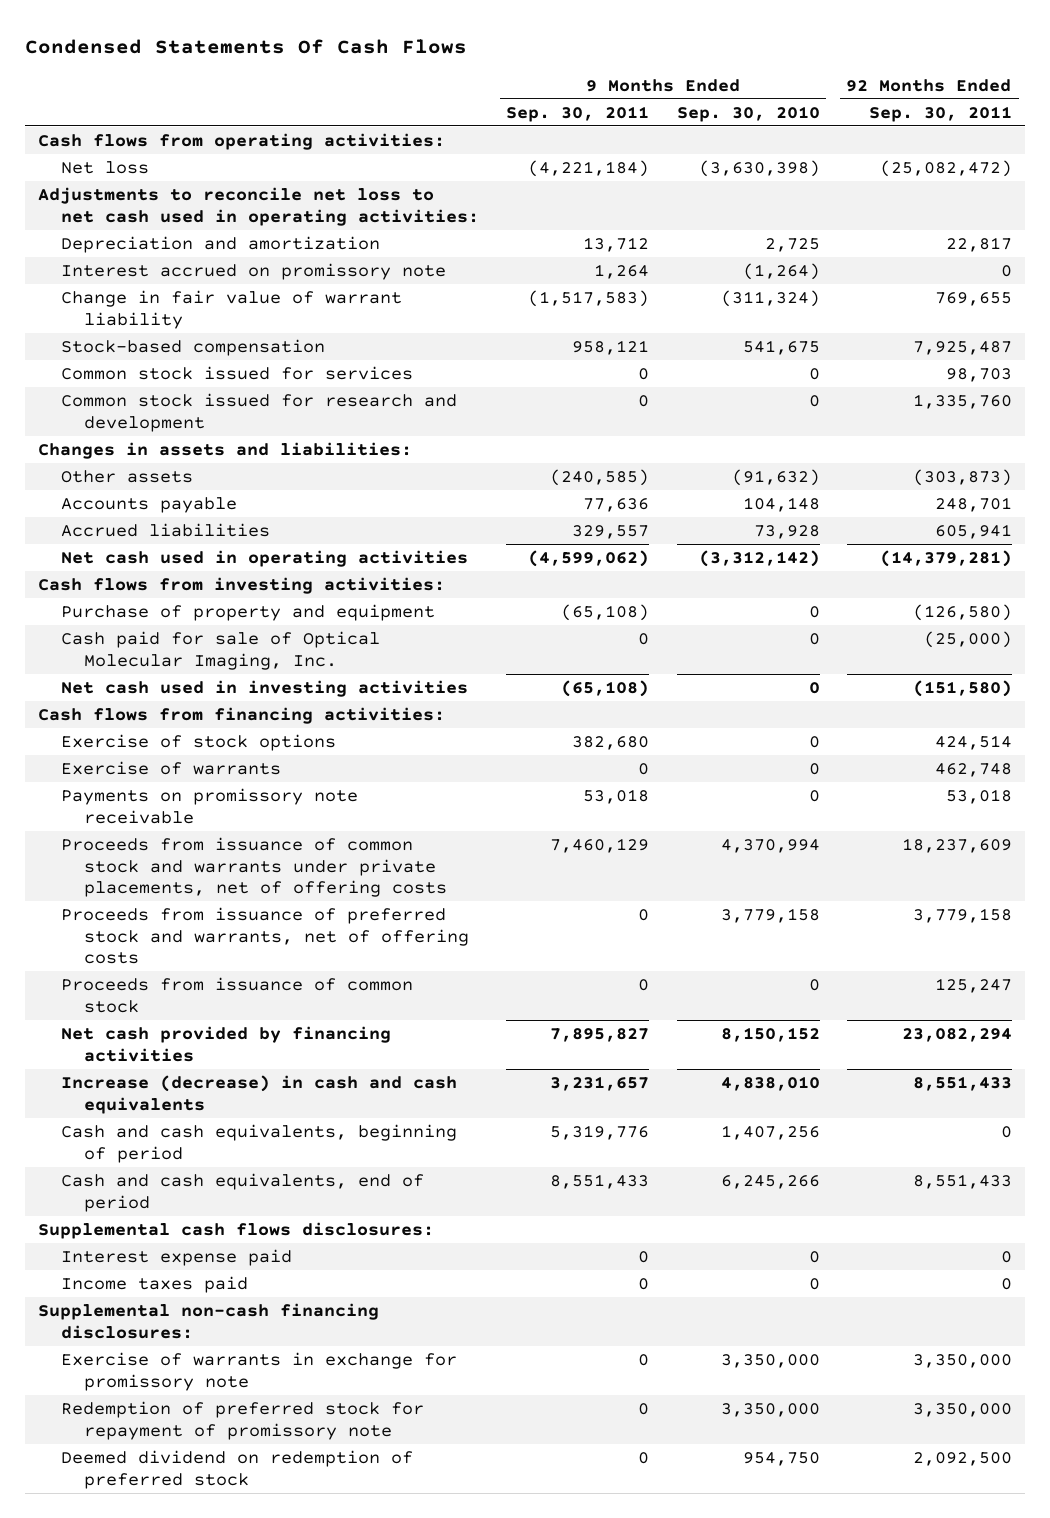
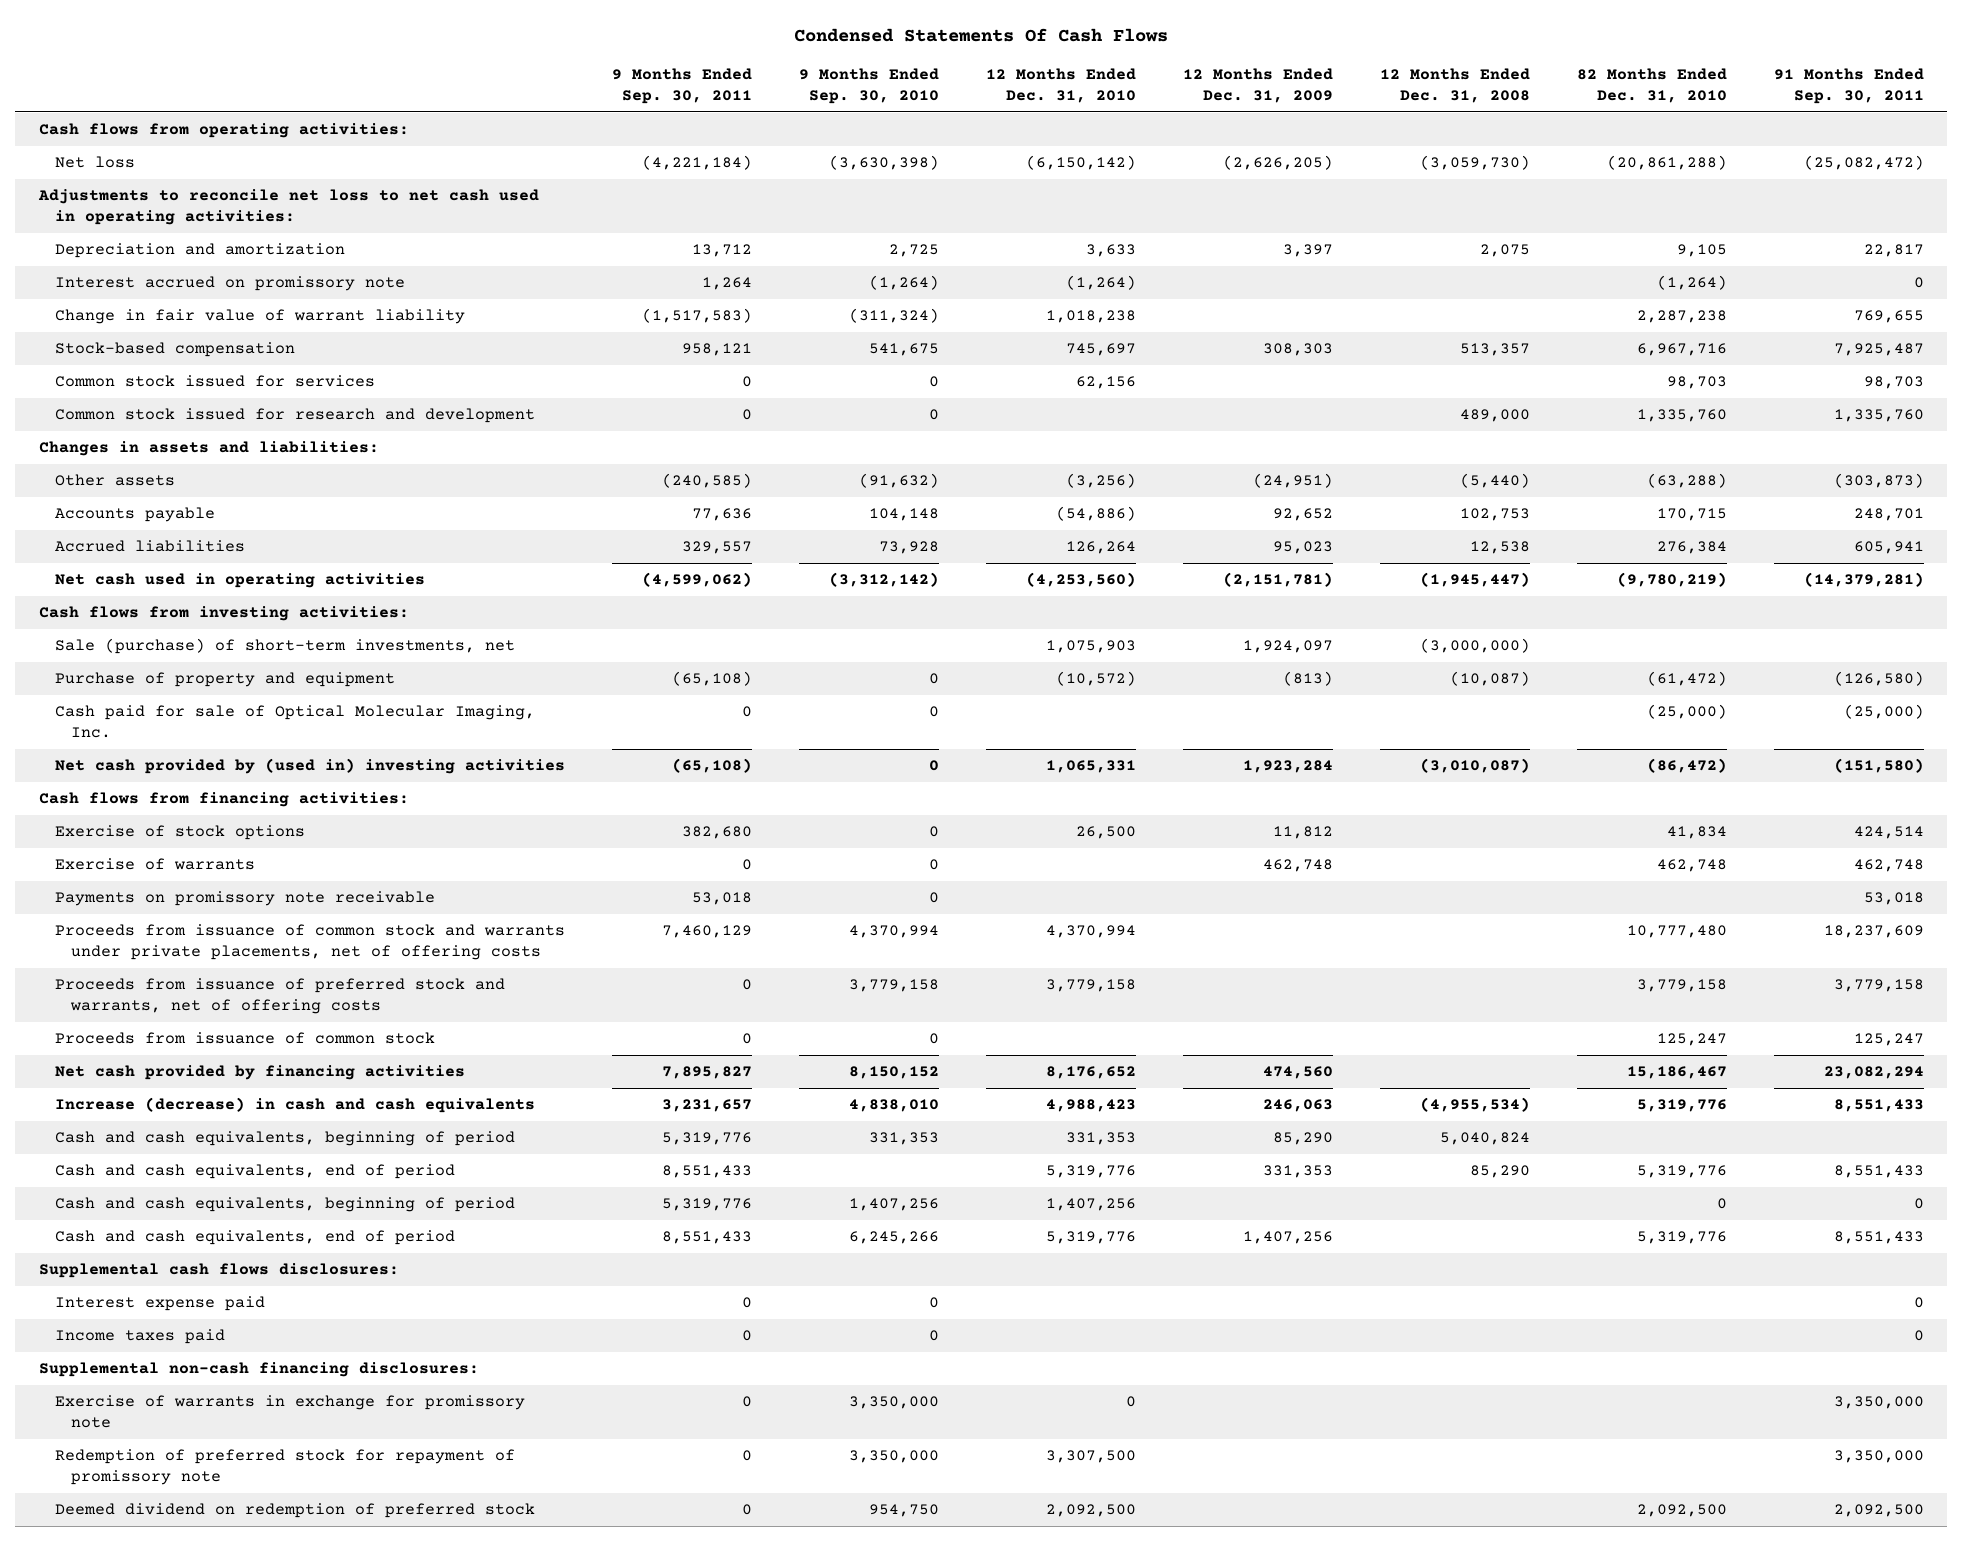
- | 9 Months Ended Sep. 30, 2011 | 9 Months Ended Sep. 30, 2010 | 92 Months Ended Sep. 30, 2011
+ | 9 Months Ended Sep. 30, 2011 | 9 Months Ended Sep. 30, 2010 | 12 Months Ended Dec. 31, 2010 | 12 Months Ended Dec. 31, 2009 | 12 Months Ended Dec. 31, 2008 | 82 Months Ended Dec. 31, 2010 | 91 Months Ended Sep. 30, 2011
+ Sale (purchase) of short-term investments, net | | | 1,075,903 | 1,924,097 | (3,000,000) | |
- Net cash used in investing activities | (65,108) | 0 | (151,580)
+ Net cash provided by (used in) investing activities | (65,108) | 0 | 1,065,331 | 1,923,284 | (3,010,087) | (86,472) | (151,580)
+ Cash and cash equivalents, beginning of period | 5,319,776 | 331,353 | 331,353 | 85,290 | 5,040,824 | |
+ Cash and cash equivalents, end of period | 8,551,433 | | 5,319,776 | 331,353 | 85,290 | 5,319,776 | 8,551,433

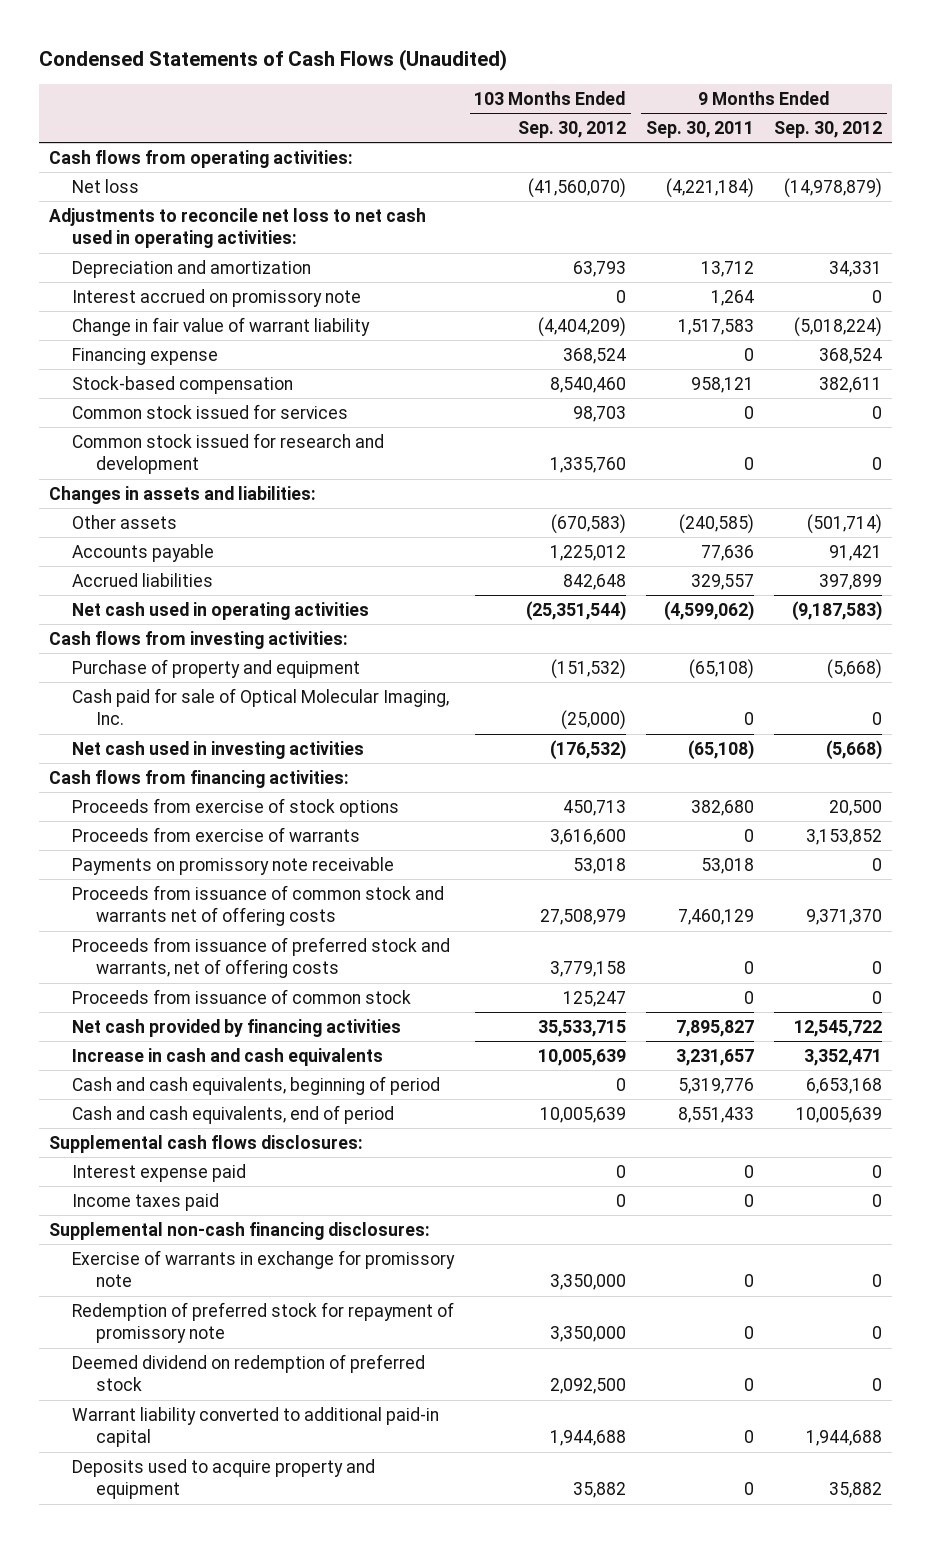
- Condensed Statements Of Cash Flows
+ Condensed Statements of Cash Flows (Unaudited)
- | 9 Months Ended Sep. 30, 2011 | 9 Months Ended Sep. 30, 2010 | 12 Months Ended Dec. 31, 2010 | 12 Months Ended Dec. 31, 2009 | 12 Months Ended Dec. 31, 2008 | 82 Months Ended Dec. 31, 2010 | 91 Months Ended Sep. 30, 2011
+ | 103 Months Ended Sep. 30, 2012 | 9 Months Ended Sep. 30, 2011 | 9 Months Ended Sep. 30, 2012
- Change in fair value of warrant liability | (1,517,583) | (311,324) | 1,018,238 | | | 2,287,238 | 769,655
+ Change in fair value of warrant liability | (4,404,209) | 1,517,583 | (5,018,224)
+ Financing expense | 368,524 | 0 | 368,524
- Sale (purchase) of short-term investments, net | | | 1,075,903 | 1,924,097 | (3,000,000) | |
- Net cash provided by (used in) investing activities | (65,108) | 0 | 1,065,331 | 1,923,284 | (3,010,087) | (86,472) | (151,580)
+ Net cash used in investing activities | (176,532) | (65,108) | (5,668)
- Exercise of stock options | 382,680 | 0 | 26,500 | 11,812 | | 41,834 | 424,514
- Exercise of warrants | 0 | 0 | | 462,748 | | 462,748 | 462,748
+ Proceeds from exercise of stock options | 450,713 | 382,680 | 20,500
+ Proceeds from exercise of warrants | 3,616,600 | 0 | 3,153,852
- Proceeds from issuance of common stock and warrants under private placements, net of offering costs | 7,460,129 | 4,370,994 | 4,370,994 | | | 10,777,480 | 18,237,609
+ Proceeds from issuance of common stock and warrants net of offering costs | 27,508,979 | 7,460,129 | 9,371,370
- Increase (decrease) in cash and cash equivalents | 3,231,657 | 4,838,010 | 4,988,423 | 246,063 | (4,955,534) | 5,319,776 | 8,551,433
- Cash and cash equivalents, beginning of period | 5,319,776 | 331,353 | 331,353 | 85,290 | 5,040,824 | |
- Cash and cash equivalents, end of period | 8,551,433 | | 5,319,776 | 331,353 | 85,290 | 5,319,776 | 8,551,433
+ Increase in cash and cash equivalents | 10,005,639 | 3,231,657 | 3,352,471
+ Warrant liability converted to additional paid-in capital | 1,944,688 | 0 | 1,944,688
+ Deposits used to acquire property and equipment | 35,882 | 0 | 35,882

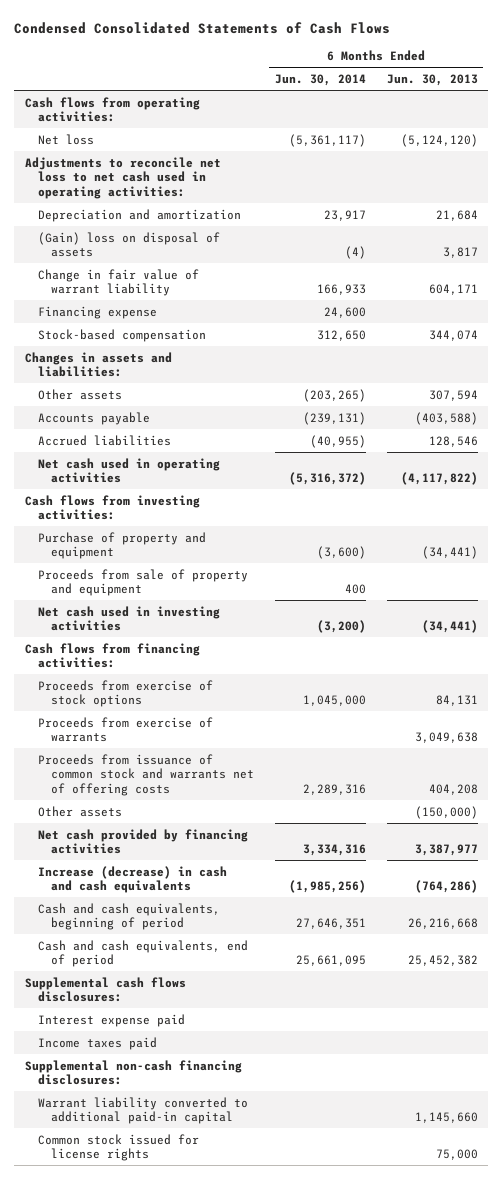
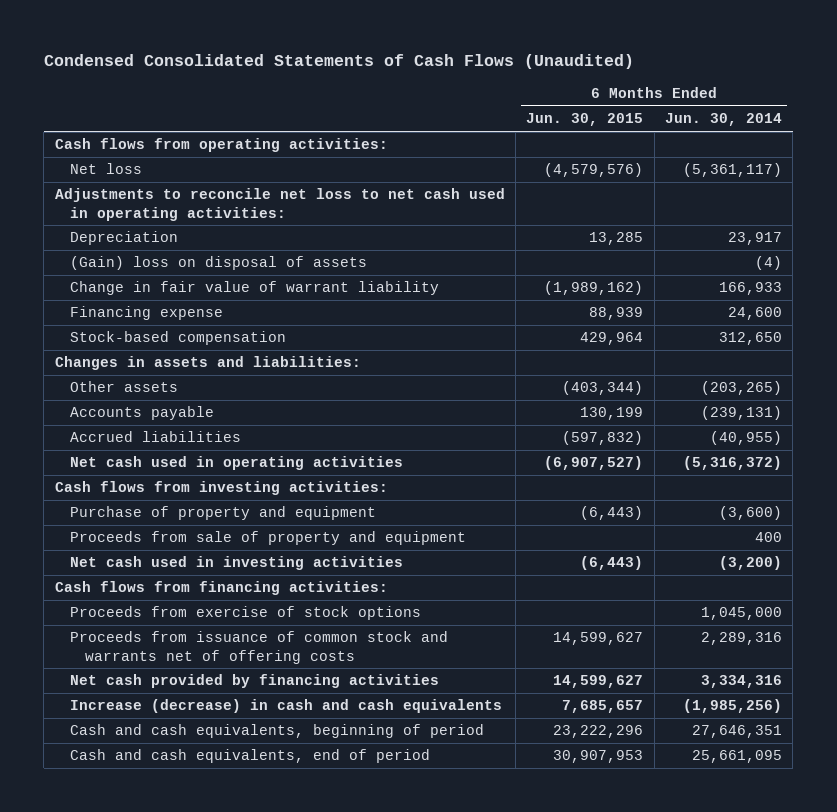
- Condensed Consolidated Statements of Cash Flows
+ Condensed Consolidated Statements of Cash Flows (Unaudited)
- | 6 Months Ended Jun. 30, 2014 | 6 Months Ended Jun. 30, 2013
+ | 6 Months Ended Jun. 30, 2015 | 6 Months Ended Jun. 30, 2014
- Depreciation and amortization | 23,917 | 21,684
+ Depreciation | 13,285 | 23,917
- Proceeds from exercise of warrants | | 3,049,638
- Other assets | | (150,000)
- Supplemental cash flows disclosures:
- Interest expense paid
- Income taxes paid
- Supplemental non-cash financing disclosures:
- Warrant liability converted to additional paid-in capital | | 1,145,660
- Common stock issued for license rights | | 75,000

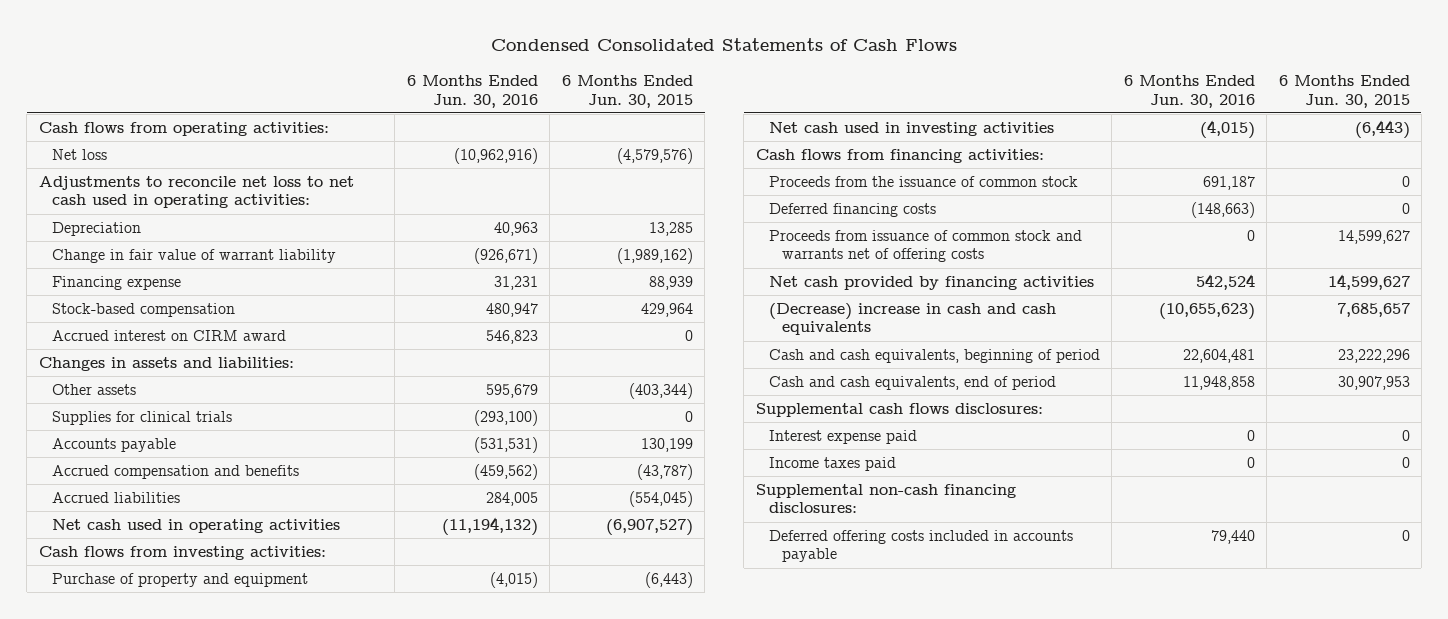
- Condensed Consolidated Statements of Cash Flows (Unaudited)
+ Condensed Consolidated Statements of Cash Flows
- | 6 Months Ended Jun. 30, 2015 | 6 Months Ended Jun. 30, 2014
+ | 6 Months Ended Jun. 30, 2016 | 6 Months Ended Jun. 30, 2015
- (Gain) loss on disposal of assets | | (4)
+ Accrued interest on CIRM award | 546,823 | 0
+ Supplies for clinical trials | (293,100) | 0
- Accrued liabilities | (597,832) | (40,955)
+ Accrued compensation and benefits | (459,562) | (43,787)
+ Accrued liabilities | 284,005 | (554,045)
- Proceeds from sale of property and equipment | | 400
- Proceeds from exercise of stock options | | 1,045,000
+ Proceeds from the issuance of common stock | 691,187 | 0
+ Deferred financing costs | (148,663) | 0
- Increase (decrease) in cash and cash equivalents | 7,685,657 | (1,985,256)
+ (Decrease) increase in cash and cash equivalents | (10,655,623) | 7,685,657
+ Supplemental cash flows disclosures:
+ Interest expense paid | 0 | 0
+ Income taxes paid | 0 | 0
+ Supplemental non-cash financing disclosures:
+ Deferred offering costs included in accounts payable | 79,440 | 0

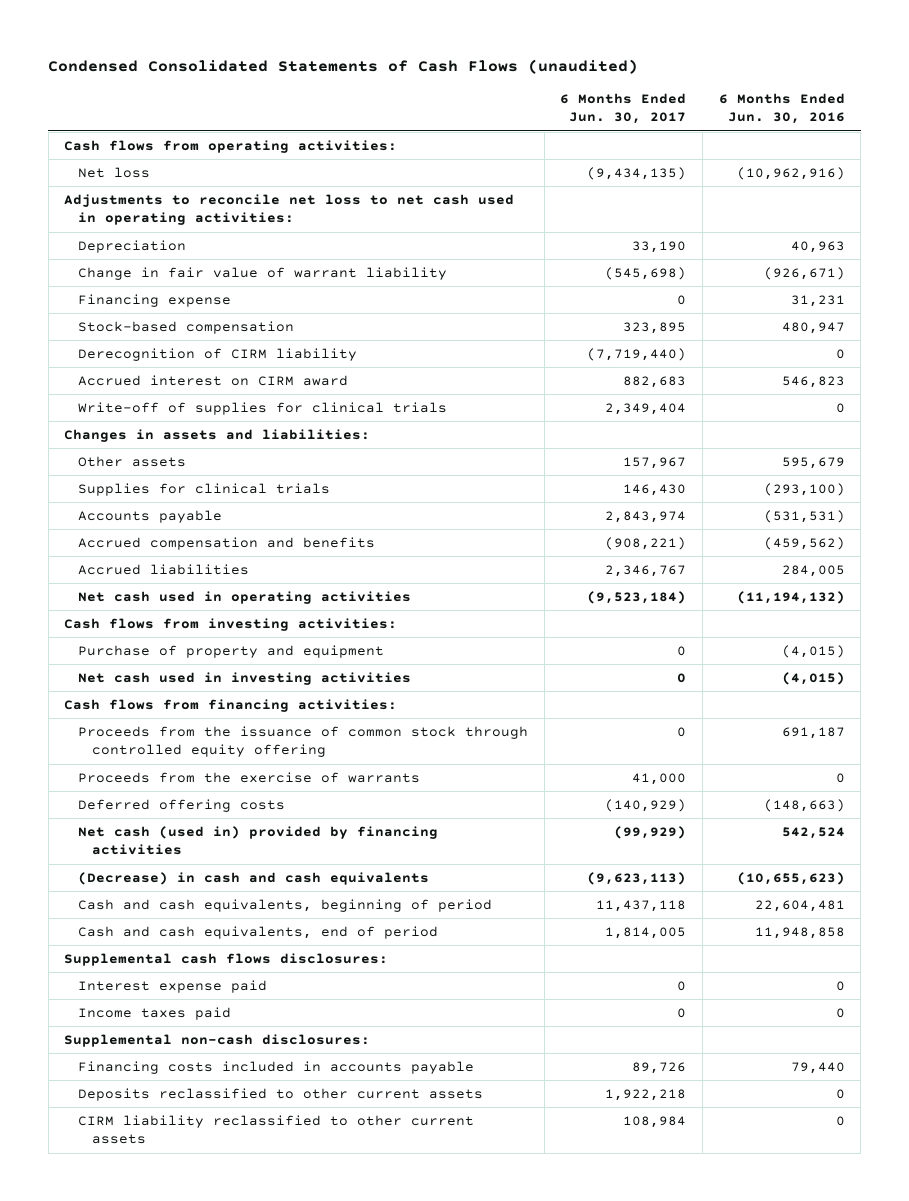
- Condensed Consolidated Statements of Cash Flows
+ Condensed Consolidated Statements of Cash Flows (unaudited)
- | 6 Months Ended Jun. 30, 2016 | 6 Months Ended Jun. 30, 2015
+ | 6 Months Ended Jun. 30, 2017 | 6 Months Ended Jun. 30, 2016
+ Derecognition of CIRM liability | (7,719,440) | 0
+ Write-off of supplies for clinical trials | 2,349,404 | 0
- Proceeds from the issuance of common stock | 691,187 | 0
- Deferred financing costs | (148,663) | 0
- Proceeds from issuance of common stock and warrants net of offering costs | 0 | 14,599,627
- Net cash provided by financing activities | 542,524 | 14,599,627
- (Decrease) increase in cash and cash equivalents | (10,655,623) | 7,685,657
+ Proceeds from the issuance of common stock through controlled equity offering | 0 | 691,187
+ Proceeds from the exercise of warrants | 41,000 | 0
+ Deferred offering costs | (140,929) | (148,663)
+ Net cash (used in) provided by financing activities | (99,929) | 542,524
+ (Decrease) in cash and cash equivalents | (9,623,113) | (10,655,623)
- Supplemental non-cash financing disclosures:
- Deferred offering costs included in accounts payable | 79,440 | 0
+ Supplemental non-cash disclosures:
+ Financing costs included in accounts payable | 89,726 | 79,440
+ Deposits reclassified to other current assets | 1,922,218 | 0
+ CIRM liability reclassified to other current assets | 108,984 | 0

